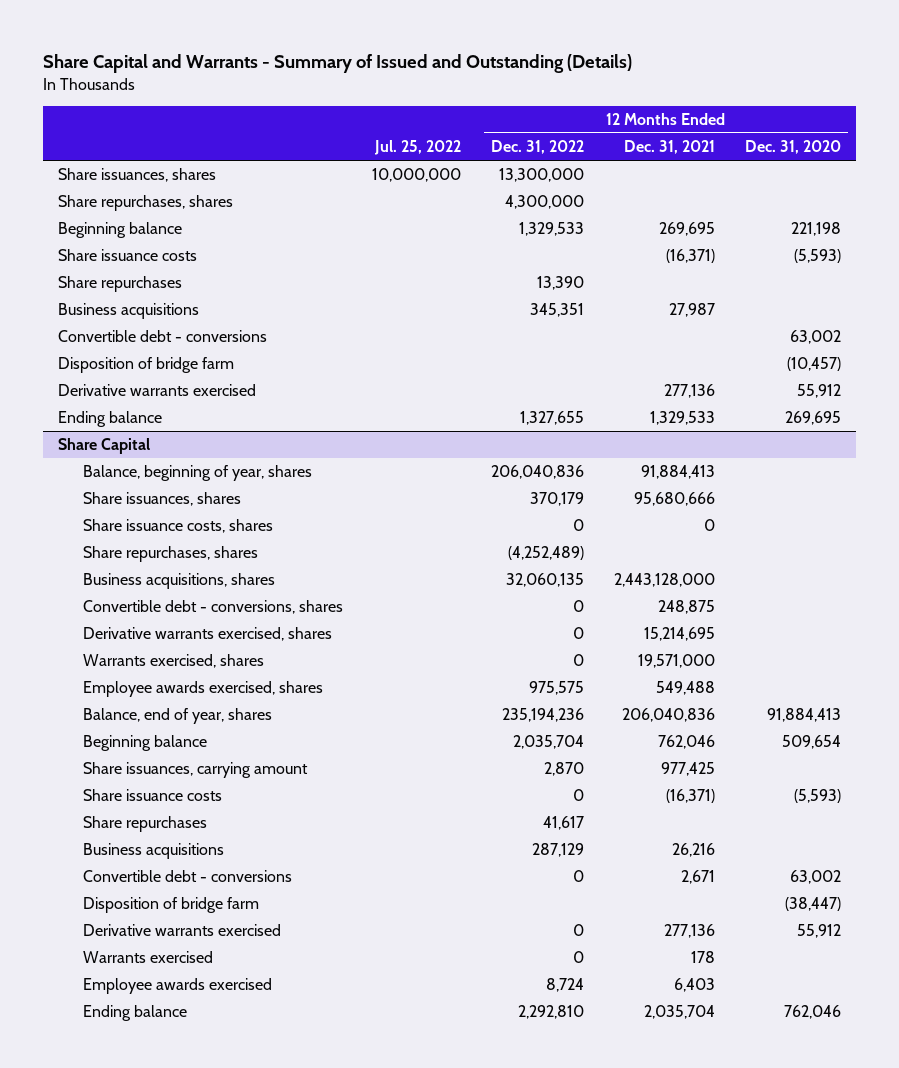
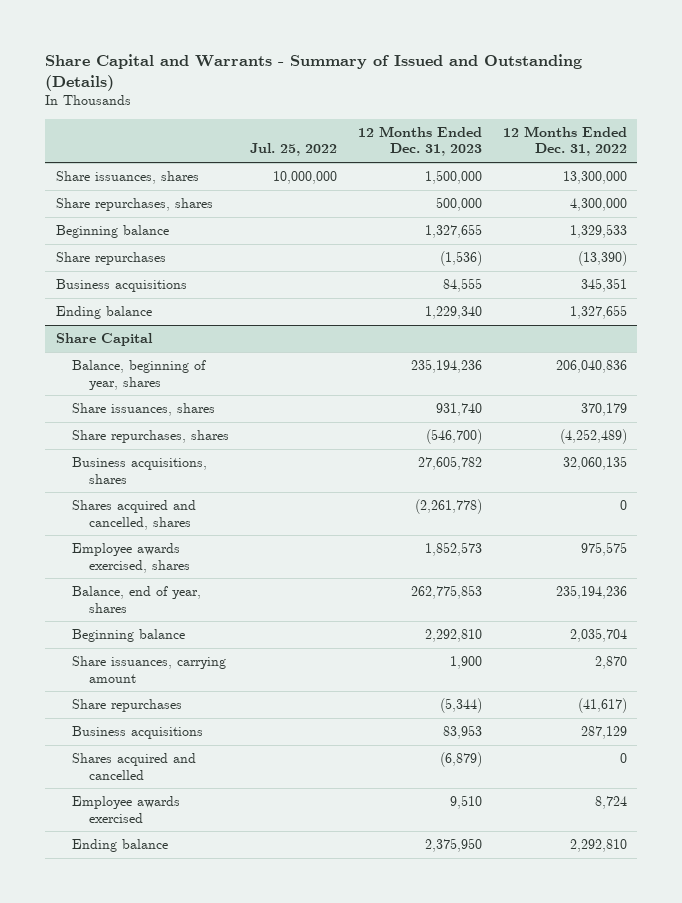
- | Jul. 25, 2022 | 12 Months Ended Dec. 31, 2022 | 12 Months Ended Dec. 31, 2021 | 12 Months Ended Dec. 31, 2020
+ | Jul. 25, 2022 | 12 Months Ended Dec. 31, 2023 | 12 Months Ended Dec. 31, 2022
- Share issuance costs | | | (16,371) | (5,593)
- Share repurchases | | 13,390 | |
+ Share repurchases | | (1,536) | (13,390)
- Convertible debt - conversions | | | | 63,002
- Disposition of bridge farm | | | | (10,457)
- Derivative warrants exercised | | | 277,136 | 55,912
@ Share Capital
- Share issuance costs, shares | | 0 | 0 |
- Convertible debt - conversions, shares | | 0 | 248,875 |
- Derivative warrants exercised, shares | | 0 | 15,214,695 |
- Warrants exercised, shares | | 0 | 19,571,000 |
+ Shares acquired and cancelled, shares | | (2,261,778) | 0
- Share issuance costs | | 0 | (16,371) | (5,593)
- Share repurchases | | 41,617 | |
+ Share repurchases | | (5,344) | (41,617)
- Convertible debt - conversions | | 0 | 2,671 | 63,002
- Disposition of bridge farm | | | | (38,447)
- Derivative warrants exercised | | 0 | 277,136 | 55,912
- Warrants exercised | | 0 | 178 |
+ Shares acquired and cancelled | | (6,879) | 0

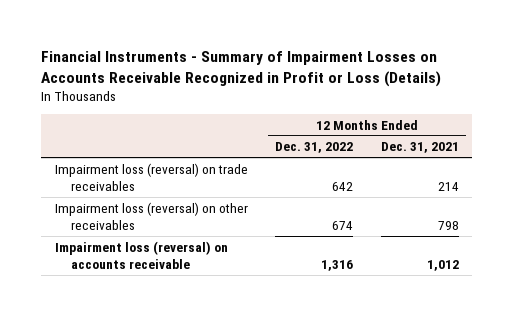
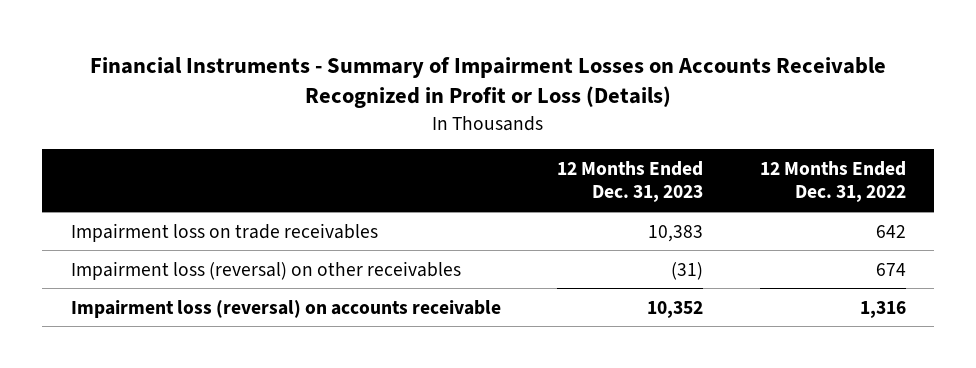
- | 12 Months Ended Dec. 31, 2022 | 12 Months Ended Dec. 31, 2021
+ | 12 Months Ended Dec. 31, 2023 | 12 Months Ended Dec. 31, 2022
- Impairment loss (reversal) on trade receivables | 642 | 214
+ Impairment loss on trade receivables | 10,383 | 642

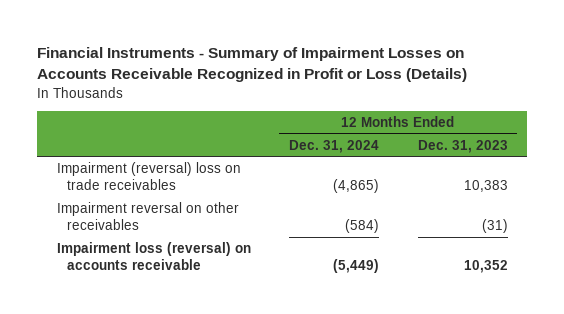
- | 12 Months Ended Dec. 31, 2023 | 12 Months Ended Dec. 31, 2022
+ | 12 Months Ended Dec. 31, 2024 | 12 Months Ended Dec. 31, 2023
- Impairment loss on trade receivables | 10,383 | 642
- Impairment loss (reversal) on other receivables | (31) | 674
+ Impairment (reversal) loss on trade receivables | (4,865) | 10,383
+ Impairment reversal on other receivables | (584) | (31)

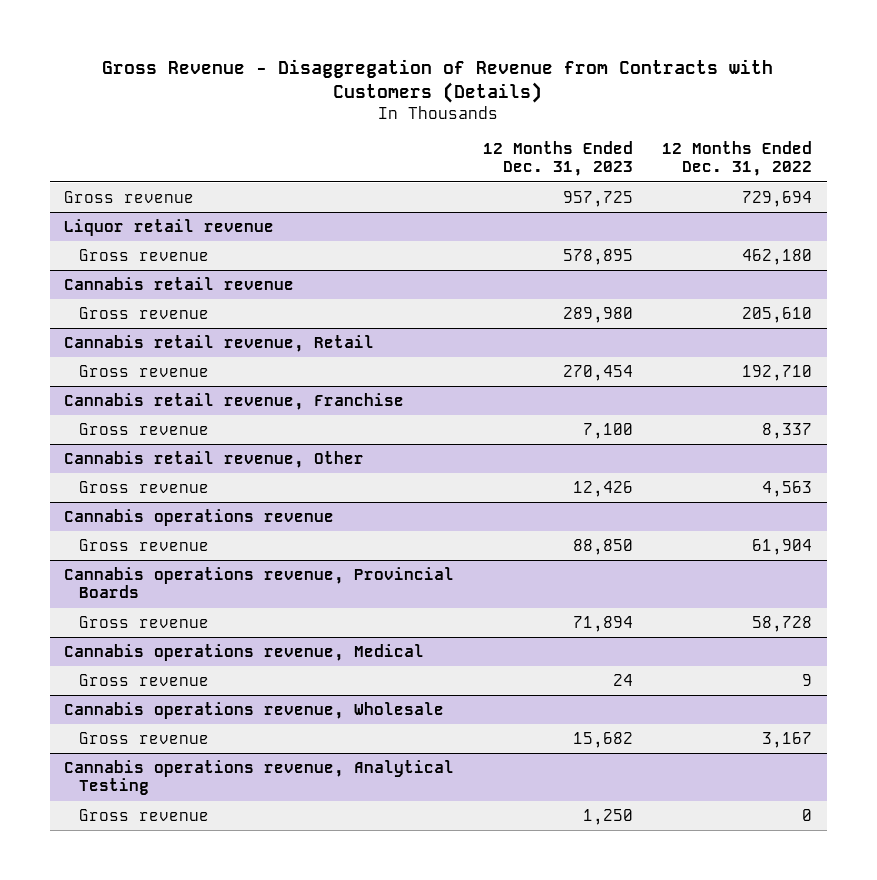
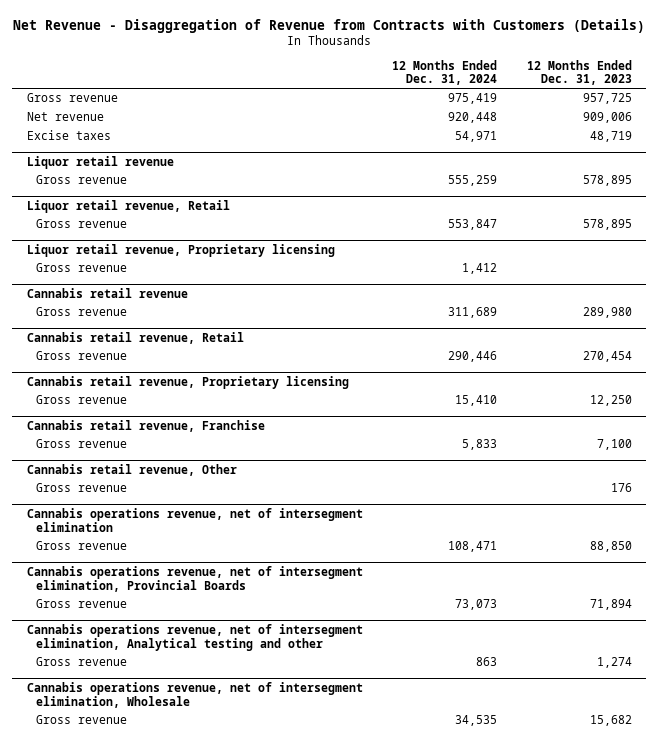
- Gross Revenue - Disaggregation of Revenue from Contracts with Customers (Details)
+ Net Revenue - Disaggregation of Revenue from Contracts with Customers (Details)
- | 12 Months Ended Dec. 31, 2023 | 12 Months Ended Dec. 31, 2022
+ | 12 Months Ended Dec. 31, 2024 | 12 Months Ended Dec. 31, 2023
+ Net revenue | 920,448 | 909,006
+ Excise taxes | 54,971 | 48,719
+ Liquor retail revenue, Retail
+ Gross revenue | 553,847 | 578,895
+ Liquor retail revenue, Proprietary licensing
+ Gross revenue | 1,412 |
+ Cannabis retail revenue, Proprietary licensing
+ Gross revenue | 15,410 | 12,250
@ Cannabis retail revenue, Other
- Gross revenue | 12,426 | 4,563
- Cannabis operations revenue
@ Cannabis retail revenue, Other
+ Gross revenue | | 176
+ Cannabis operations revenue, net of intersegment elimination
- Cannabis operations revenue, Provincial Boards
+ Cannabis operations revenue, net of intersegment elimination, Provincial Boards
- Cannabis operations revenue, Medical
- Gross revenue | 24 | 9
- Cannabis operations revenue, Wholesale
+ Cannabis operations revenue, net of intersegment elimination, Analytical testing and other
+ Gross revenue | 863 | 1,274
+ Cannabis operations revenue, net of intersegment elimination, Wholesale
- Cannabis operations revenue, Analytical Testing
- Gross revenue | 1,250 | 0

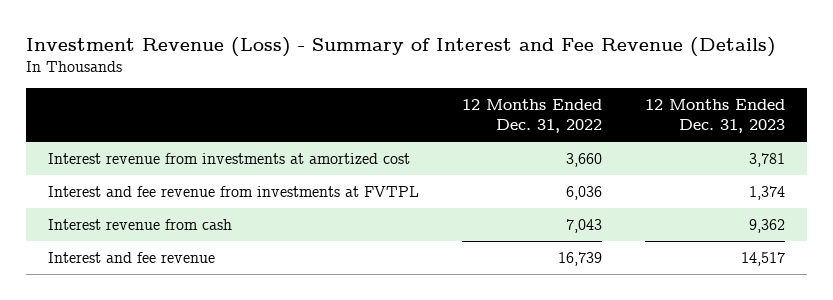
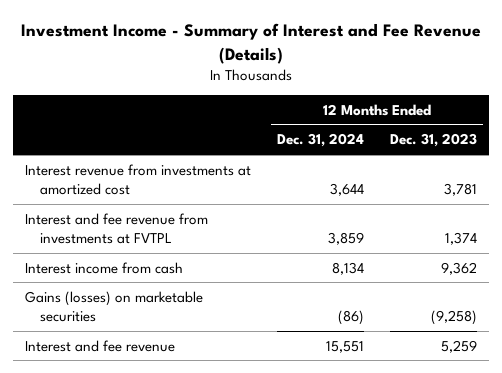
- Investment Revenue (Loss) - Summary of Interest and Fee Revenue (Details)
+ Investment Income - Summary of Interest and Fee Revenue (Details)
- | 12 Months Ended Dec. 31, 2022 | 12 Months Ended Dec. 31, 2023
+ | 12 Months Ended Dec. 31, 2024 | 12 Months Ended Dec. 31, 2023
- Interest revenue from cash | 7,043 | 9,362
- Interest and fee revenue | 16,739 | 14,517
+ Interest income from cash | 8,134 | 9,362
+ Gains (losses) on marketable securities | (86) | (9,258)
+ Interest and fee revenue | 15,551 | 5,259

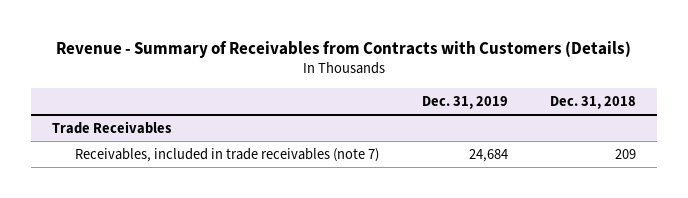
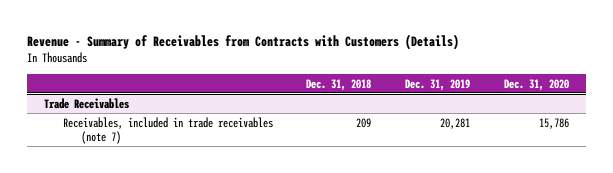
- | Dec. 31, 2019 | Dec. 31, 2018
+ | Dec. 31, 2018 | Dec. 31, 2019 | Dec. 31, 2020
@ Trade Receivables
- Receivables, included in trade receivables (note 7) | 24,684 | 209
+ Receivables, included in trade receivables (note 7) | 209 | 20,281 | 15,786

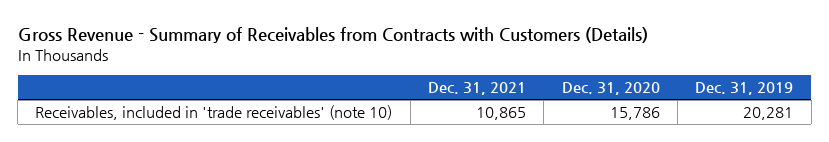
- Revenue - Summary of Receivables from Contracts with Customers (Details)
+ Gross Revenue - Summary of Receivables from Contracts with Customers (Details)
- | Dec. 31, 2018 | Dec. 31, 2019 | Dec. 31, 2020
+ | Dec. 31, 2021 | Dec. 31, 2020 | Dec. 31, 2019
- Trade Receivables
- Receivables, included in trade receivables (note 7) | 209 | 20,281 | 15,786
+ Receivables, included in 'trade receivables' (note 10) | 10,865 | 15,786 | 20,281

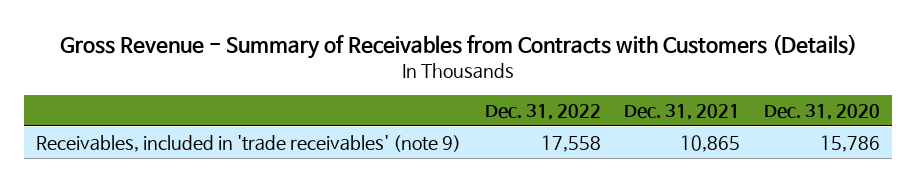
- | Dec. 31, 2021 | Dec. 31, 2020 | Dec. 31, 2019
+ | Dec. 31, 2022 | Dec. 31, 2021 | Dec. 31, 2020
- Receivables, included in 'trade receivables' (note 10) | 10,865 | 15,786 | 20,281
+ Receivables, included in 'trade receivables' (note 9) | 17,558 | 10,865 | 15,786

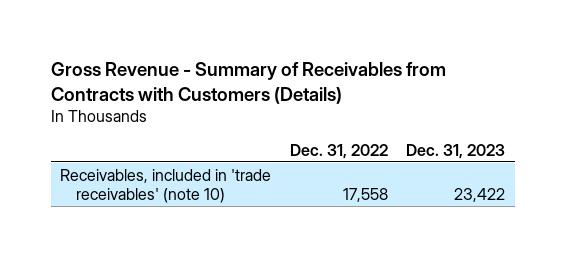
- | Dec. 31, 2022 | Dec. 31, 2021 | Dec. 31, 2020
+ | Dec. 31, 2022 | Dec. 31, 2023
- Receivables, included in 'trade receivables' (note 9) | 17,558 | 10,865 | 15,786
+ Receivables, included in 'trade receivables' (note 10) | 17,558 | 23,422

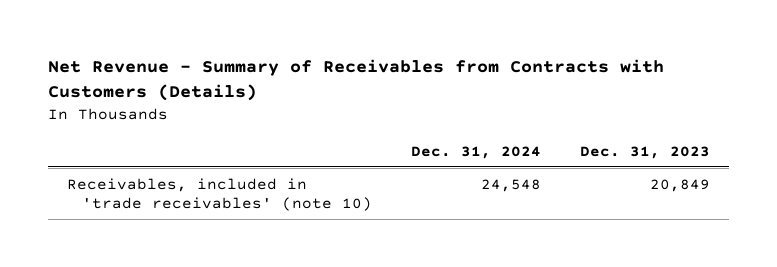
- Gross Revenue - Summary of Receivables from Contracts with Customers (Details)
+ Net Revenue - Summary of Receivables from Contracts with Customers (Details)
- | Dec. 31, 2022 | Dec. 31, 2023
+ | Dec. 31, 2024 | Dec. 31, 2023
- Receivables, included in 'trade receivables' (note 10) | 17,558 | 23,422
+ Receivables, included in 'trade receivables' (note 10) | 24,548 | 20,849

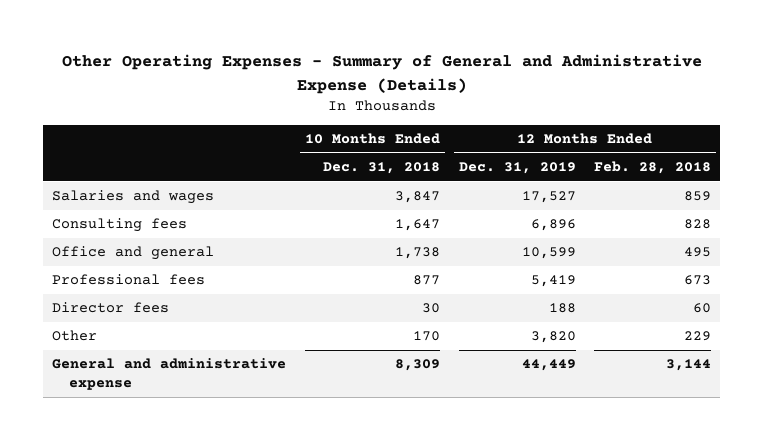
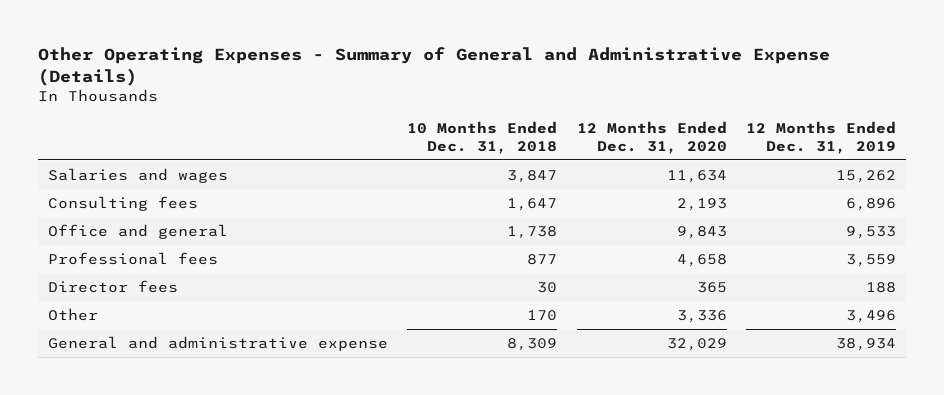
- | 10 Months Ended Dec. 31, 2018 | 12 Months Ended Dec. 31, 2019 | 12 Months Ended Feb. 28, 2018
+ | 10 Months Ended Dec. 31, 2018 | 12 Months Ended Dec. 31, 2020 | 12 Months Ended Dec. 31, 2019
- Salaries and wages | 3,847 | 17,527 | 859
+ Salaries and wages | 3,847 | 11,634 | 15,262
- Office and general | 1,738 | 10,599 | 495
- Professional fees | 877 | 5,419 | 673
+ Office and general | 1,738 | 9,843 | 9,533
+ Professional fees | 877 | 4,658 | 3,559
- Other | 170 | 3,820 | 229
- General and administrative expense | 8,309 | 44,449 | 3,144
+ Other | 170 | 3,336 | 3,496
+ General and administrative expense | 8,309 | 32,029 | 38,934

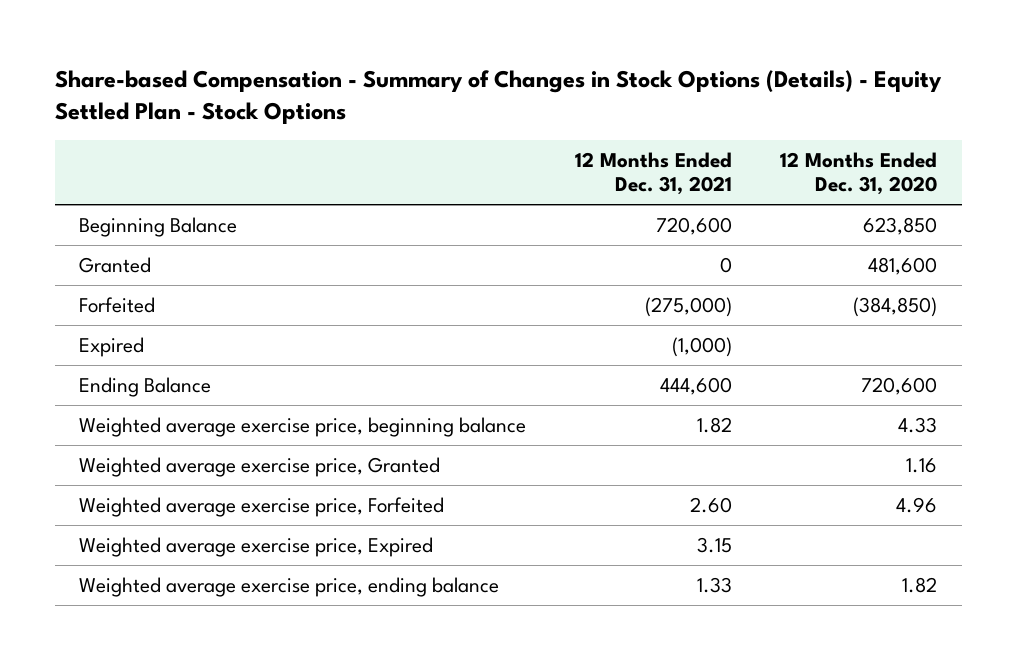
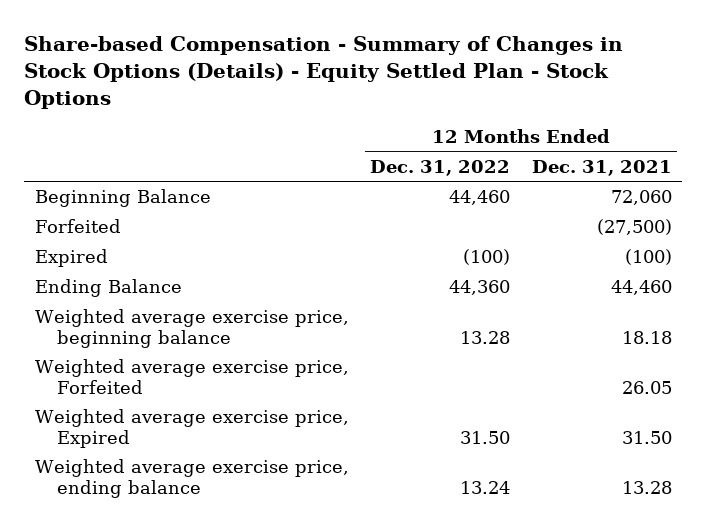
- | 12 Months Ended Dec. 31, 2021 | 12 Months Ended Dec. 31, 2020
+ | 12 Months Ended Dec. 31, 2022 | 12 Months Ended Dec. 31, 2021
- Beginning Balance | 720,600 | 623,850
- Granted | 0 | 481,600
- Forfeited | (275,000) | (384,850)
- Expired | (1,000) |
- Ending Balance | 444,600 | 720,600
- Weighted average exercise price, beginning balance | 1.82 | 4.33
- Weighted average exercise price, Granted | | 1.16
- Weighted average exercise price, Forfeited | 2.60 | 4.96
- Weighted average exercise price, Expired | 3.15 |
- Weighted average exercise price, ending balance | 1.33 | 1.82
+ Beginning Balance | 44,460 | 72,060
+ Forfeited | | (27,500)
+ Expired | (100) | (100)
+ Ending Balance | 44,360 | 44,460
+ Weighted average exercise price, beginning balance | 13.28 | 18.18
+ Weighted average exercise price, Forfeited | | 26.05
+ Weighted average exercise price, Expired | 31.50 | 31.50
+ Weighted average exercise price, ending balance | 13.24 | 13.28

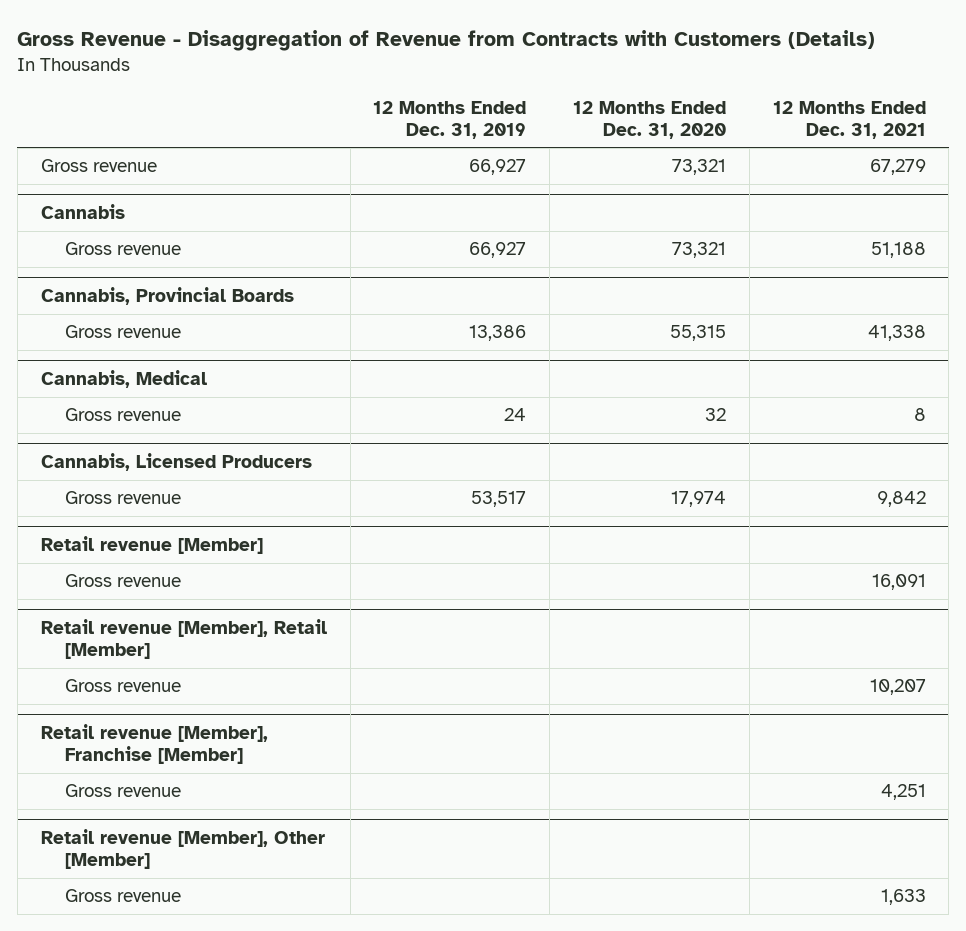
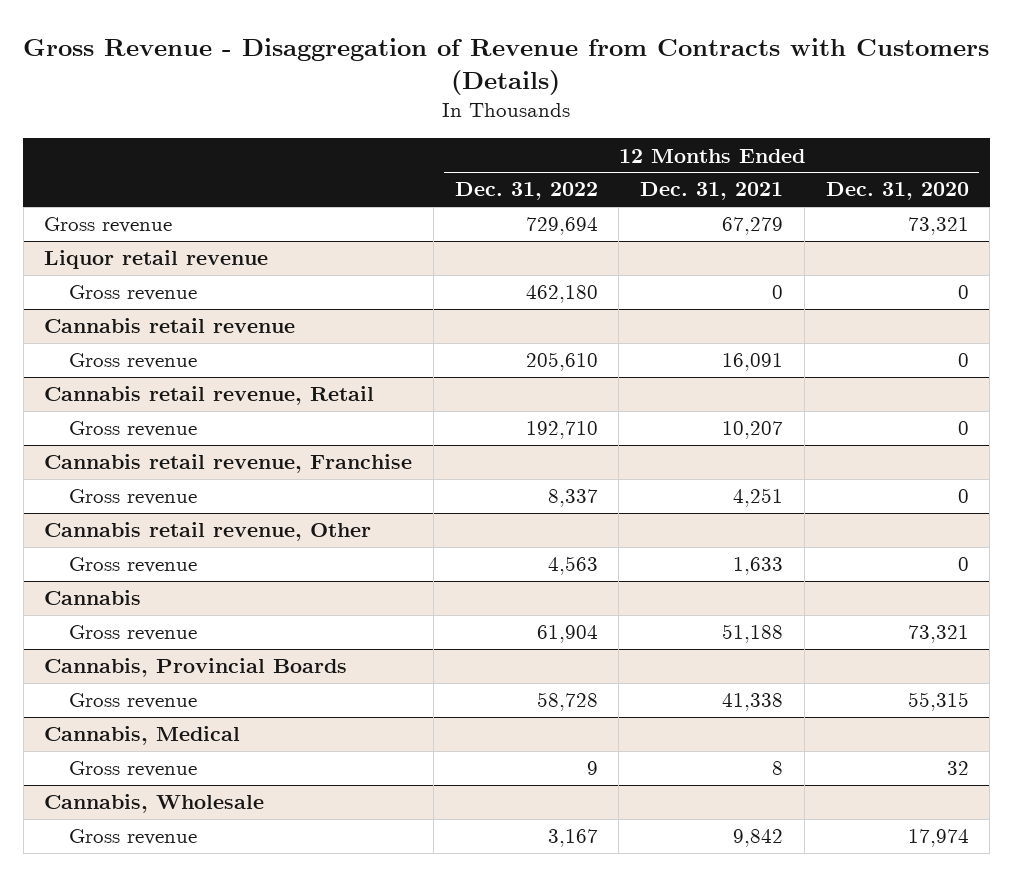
- | 12 Months Ended Dec. 31, 2019 | 12 Months Ended Dec. 31, 2020 | 12 Months Ended Dec. 31, 2021
+ | 12 Months Ended Dec. 31, 2022 | 12 Months Ended Dec. 31, 2021 | 12 Months Ended Dec. 31, 2020
+ Liquor retail revenue
+ Gross revenue | 462,180 | 0 | 0
+ Cannabis retail revenue
+ Gross revenue | 205,610 | 16,091 | 0
+ Cannabis retail revenue, Retail
+ Gross revenue | 192,710 | 10,207 | 0
+ Cannabis retail revenue, Franchise
+ Gross revenue | 8,337 | 4,251 | 0
+ Cannabis retail revenue, Other
+ Gross revenue | 4,563 | 1,633 | 0
- Cannabis, Licensed Producers
+ Cannabis, Wholesale
- Retail revenue [Member]
- Gross revenue | | | 16,091
- Retail revenue [Member], Retail [Member]
- Gross revenue | | | 10,207
- Retail revenue [Member], Franchise [Member]
- Gross revenue | | | 4,251
- Retail revenue [Member], Other [Member]
- Gross revenue | | | 1,633

